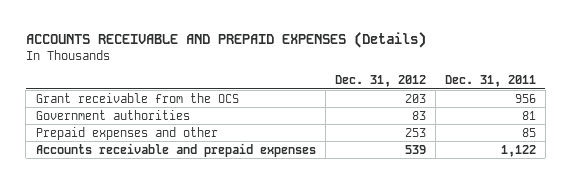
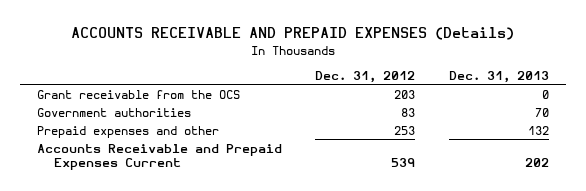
- | Dec. 31, 2012 | Dec. 31, 2011
+ | Dec. 31, 2012 | Dec. 31, 2013
- Accounts receivable and prepaid expenses | 539 | 1,122
+ Accounts Receivable and Prepaid Expenses Current | 539 | 202

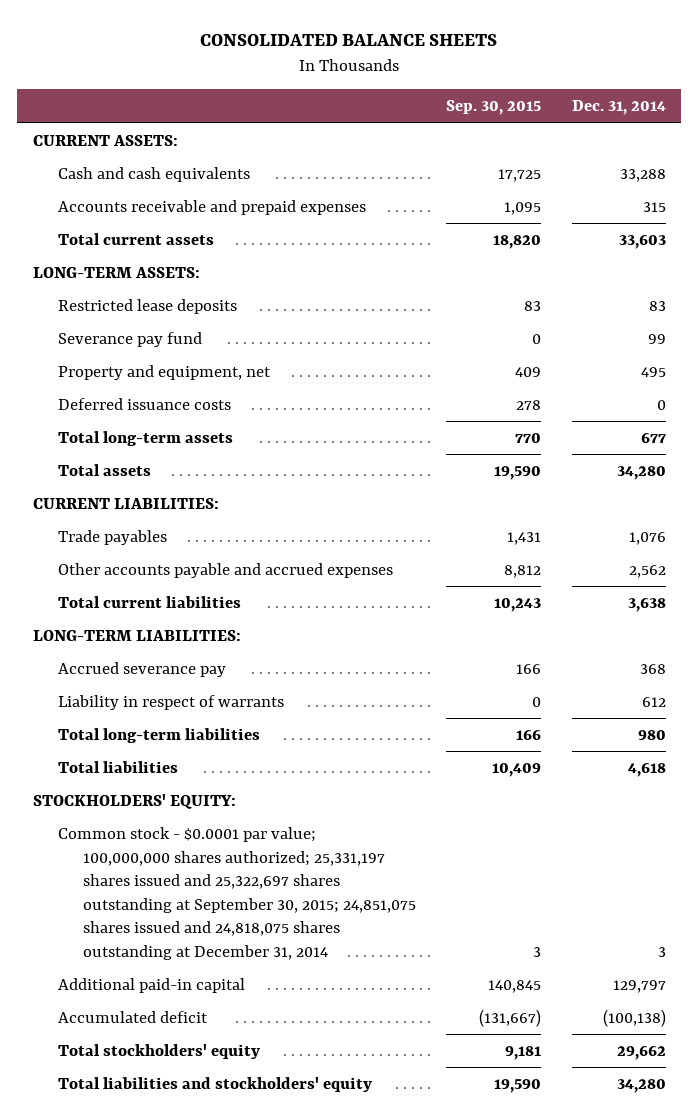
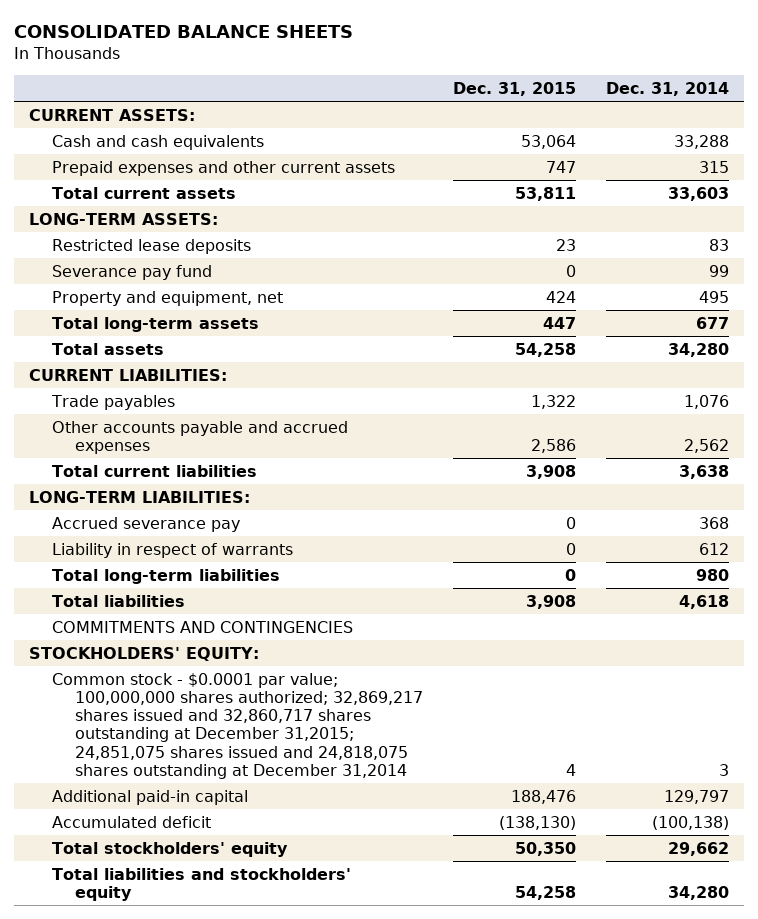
- | Sep. 30, 2015 | Dec. 31, 2014
+ | Dec. 31, 2015 | Dec. 31, 2014
- Accounts receivable and prepaid expenses | 1,095 | 315
+ Prepaid expenses and other current assets | 747 | 315
- Deferred issuance costs | 278 | 0
+ COMMITMENTS AND CONTINGENCIES
- Common stock - $0.0001 par value; 100,000,000 shares authorized; 25,331,197 shares issued and 25,322,697 shares outstanding at September 30, 2015; 24,851,075 shares issued and 24,818,075 shares outstanding at December 31, 2014 | 3 | 3
+ Common stock - $0.0001 par value; 100,000,000 shares authorized; 32,869,217 shares issued and 32,860,717 shares outstanding at December 31,2015; 24,851,075 shares issued and 24,818,075 shares outstanding at December 31,2014 | 4 | 3

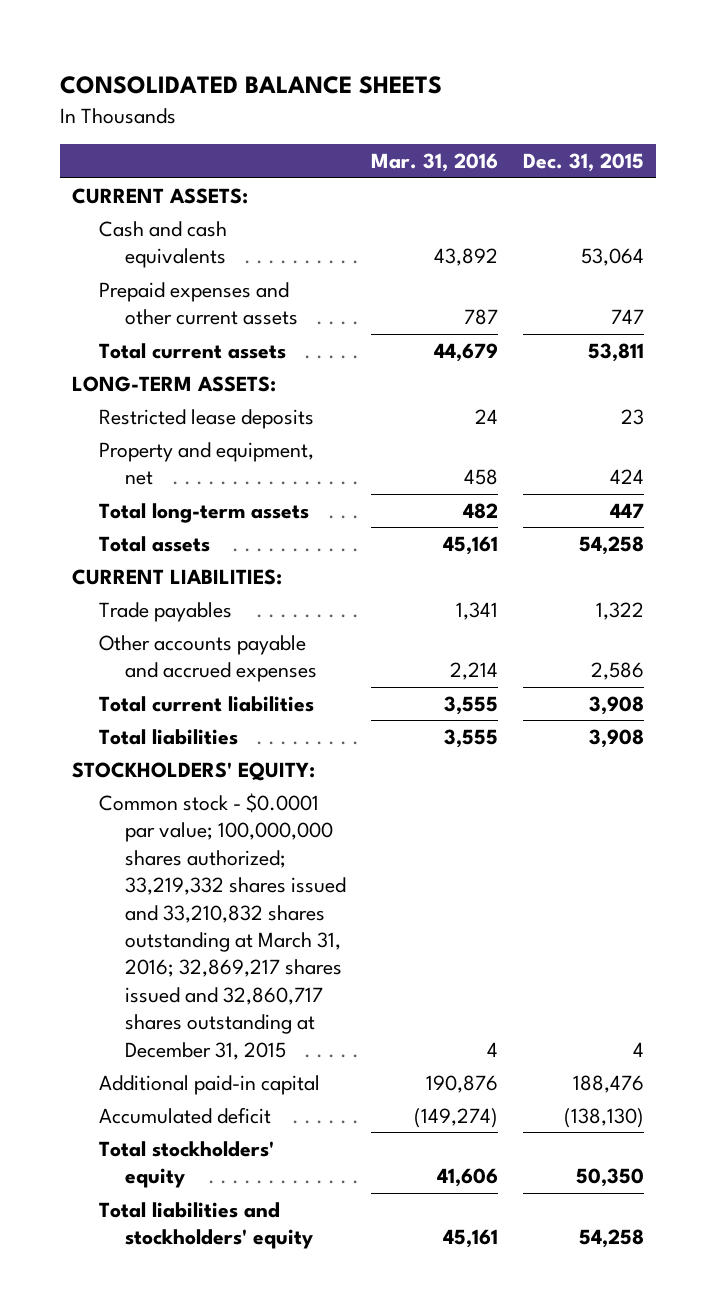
- | Dec. 31, 2015 | Dec. 31, 2014
+ | Mar. 31, 2016 | Dec. 31, 2015
- Severance pay fund | 0 | 99
- LONG-TERM LIABILITIES:
- Accrued severance pay | 0 | 368
- Liability in respect of warrants | 0 | 612
- Total long-term liabilities | 0 | 980
- COMMITMENTS AND CONTINGENCIES
- Common stock - $0.0001 par value; 100,000,000 shares authorized; 32,869,217 shares issued and 32,860,717 shares outstanding at December 31,2015; 24,851,075 shares issued and 24,818,075 shares outstanding at December 31,2014 | 4 | 3
+ Common stock - $0.0001 par value; 100,000,000 shares authorized; 33,219,332 shares issued and 33,210,832 shares outstanding at March 31, 2016; 32,869,217 shares issued and 32,860,717 shares outstanding at December 31, 2015 | 4 | 4

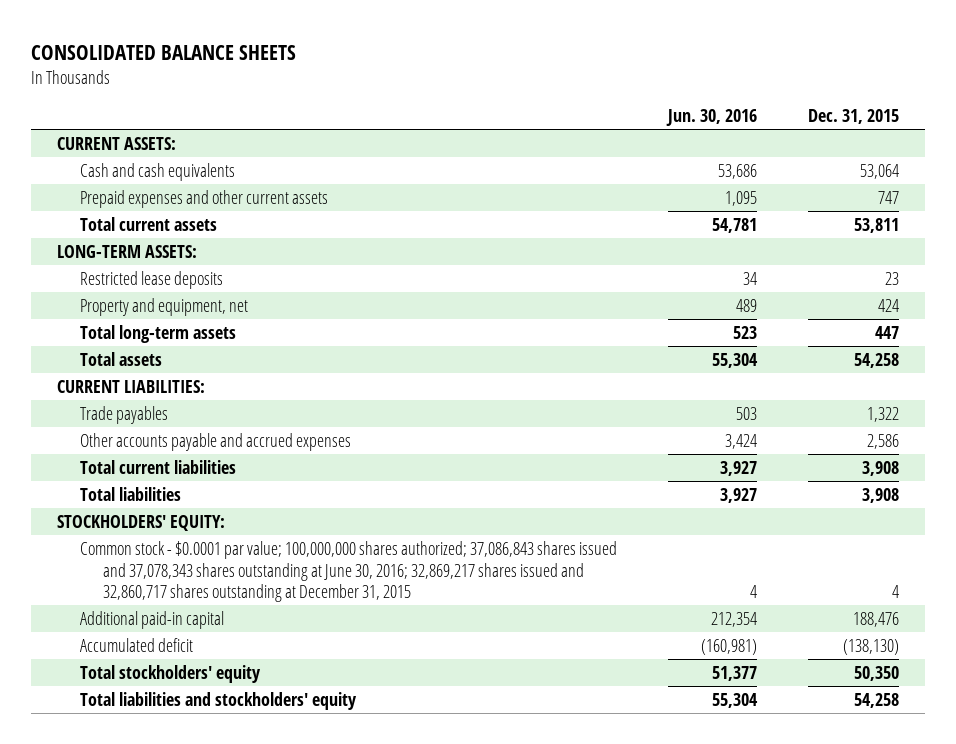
- | Mar. 31, 2016 | Dec. 31, 2015
+ | Jun. 30, 2016 | Dec. 31, 2015
- Common stock - $0.0001 par value; 100,000,000 shares authorized; 33,219,332 shares issued and 33,210,832 shares outstanding at March 31, 2016; 32,869,217 shares issued and 32,860,717 shares outstanding at December 31, 2015 | 4 | 4
+ Common stock - $0.0001 par value; 100,000,000 shares authorized; 37,086,843 shares issued and 37,078,343 shares outstanding at June 30, 2016; 32,869,217 shares issued and 32,860,717 shares outstanding at December 31, 2015 | 4 | 4

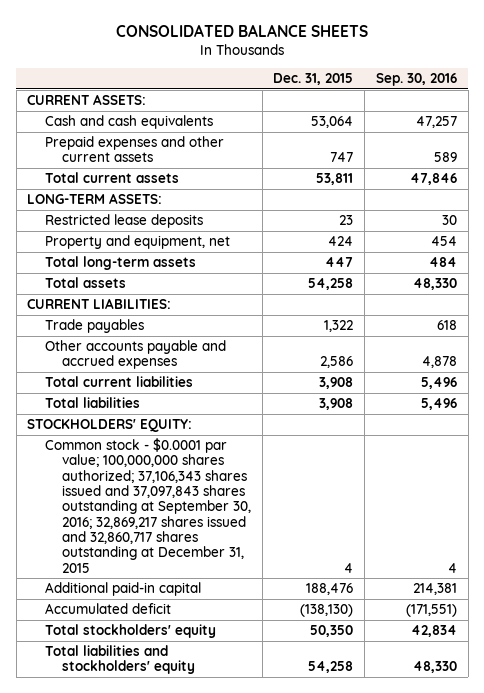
- | Jun. 30, 2016 | Dec. 31, 2015
+ | Dec. 31, 2015 | Sep. 30, 2016
- Common stock - $0.0001 par value; 100,000,000 shares authorized; 37,086,843 shares issued and 37,078,343 shares outstanding at June 30, 2016; 32,869,217 shares issued and 32,860,717 shares outstanding at December 31, 2015 | 4 | 4
+ Common stock - $0.0001 par value; 100,000,000 shares authorized; 37,106,343 shares issued and 37,097,843 shares outstanding at September 30, 2016; 32,869,217 shares issued and 32,860,717 shares outstanding at December 31, 2015 | 4 | 4

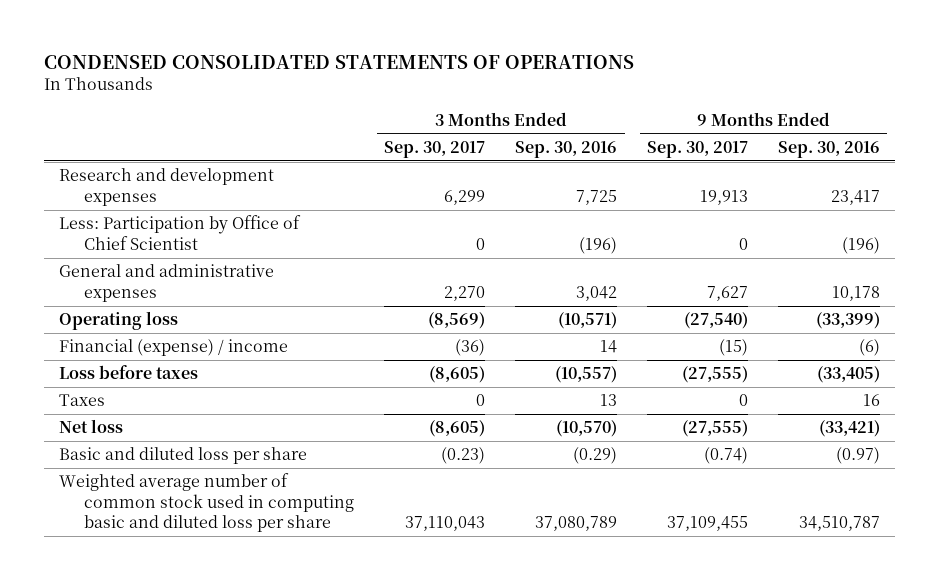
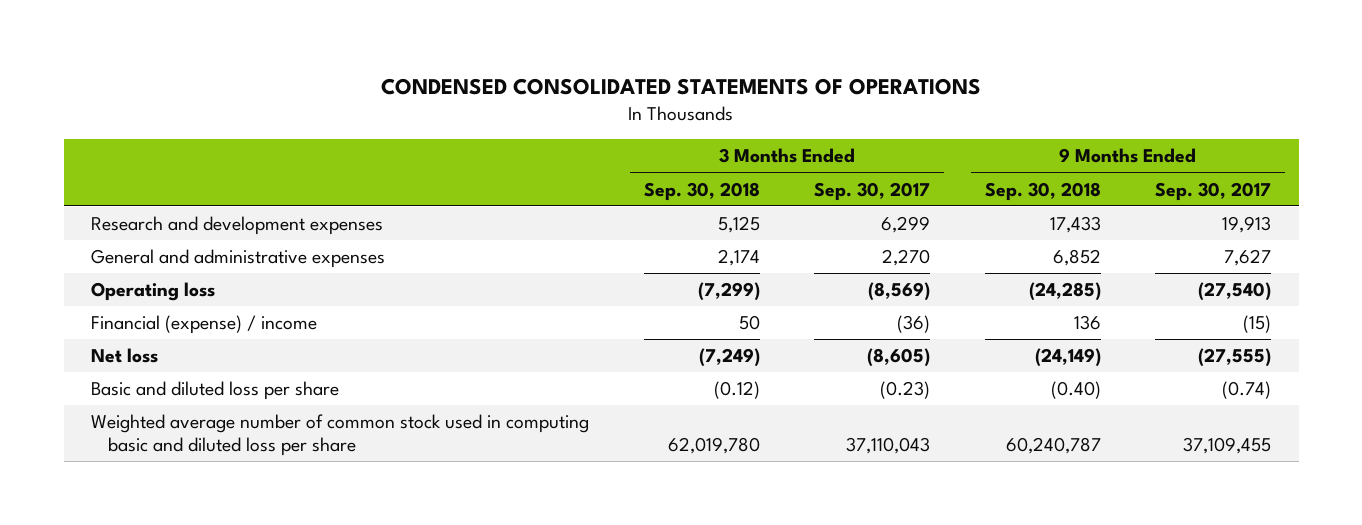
- | 3 Months Ended Sep. 30, 2017 | 3 Months Ended Sep. 30, 2016 | 9 Months Ended Sep. 30, 2017 | 9 Months Ended Sep. 30, 2016
+ | 3 Months Ended Sep. 30, 2018 | 3 Months Ended Sep. 30, 2017 | 9 Months Ended Sep. 30, 2018 | 9 Months Ended Sep. 30, 2017
- Less: Participation by Office of Chief Scientist | 0 | (196) | 0 | (196)
- Loss before taxes | (8,605) | (10,557) | (27,555) | (33,405)
- Taxes | 0 | 13 | 0 | 16

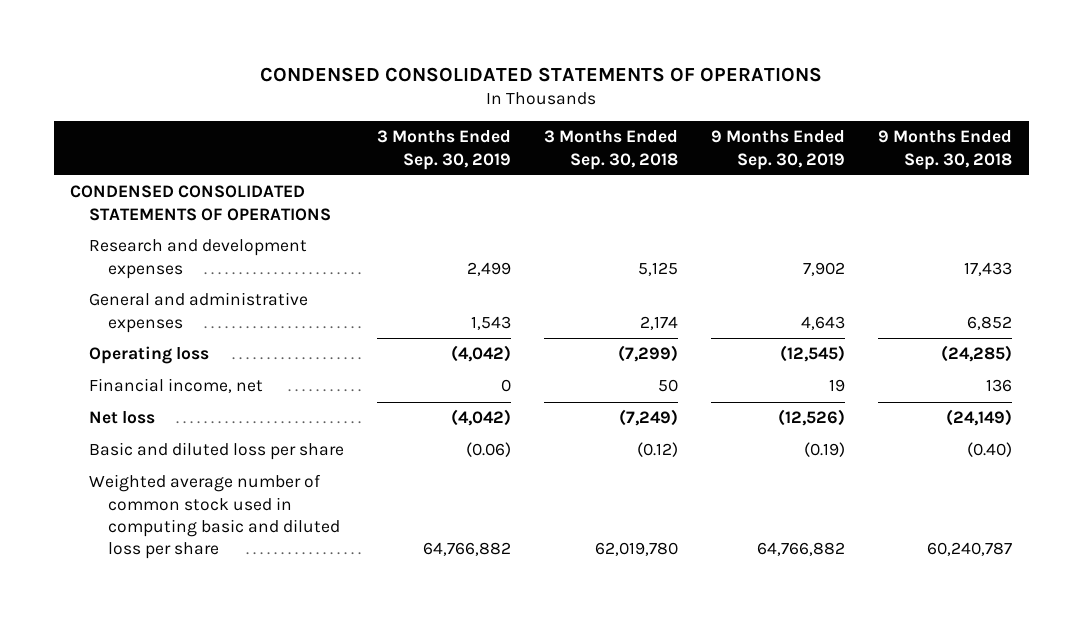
- | 3 Months Ended Sep. 30, 2018 | 3 Months Ended Sep. 30, 2017 | 9 Months Ended Sep. 30, 2018 | 9 Months Ended Sep. 30, 2017
+ | 3 Months Ended Sep. 30, 2019 | 3 Months Ended Sep. 30, 2018 | 9 Months Ended Sep. 30, 2019 | 9 Months Ended Sep. 30, 2018
+ CONDENSED CONSOLIDATED STATEMENTS OF OPERATIONS
- Financial (expense) / income | 50 | (36) | 136 | (15)
+ Financial income, net | 0 | 50 | 19 | 136

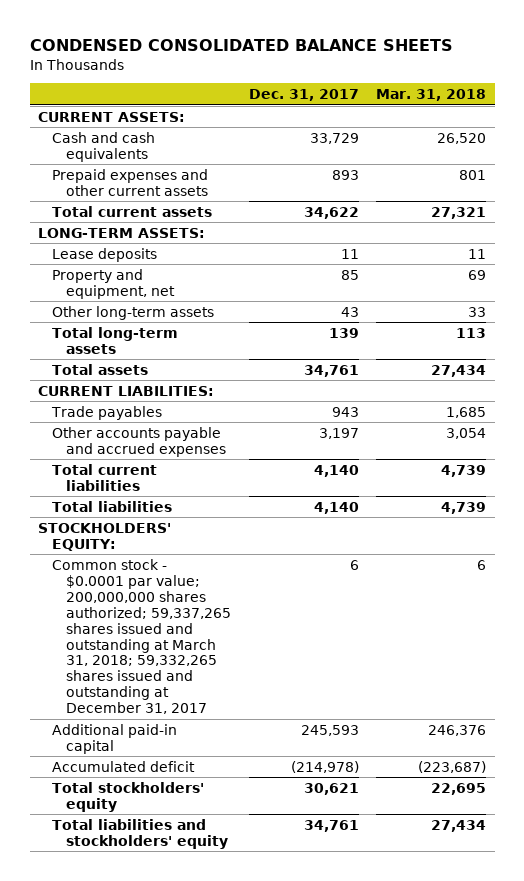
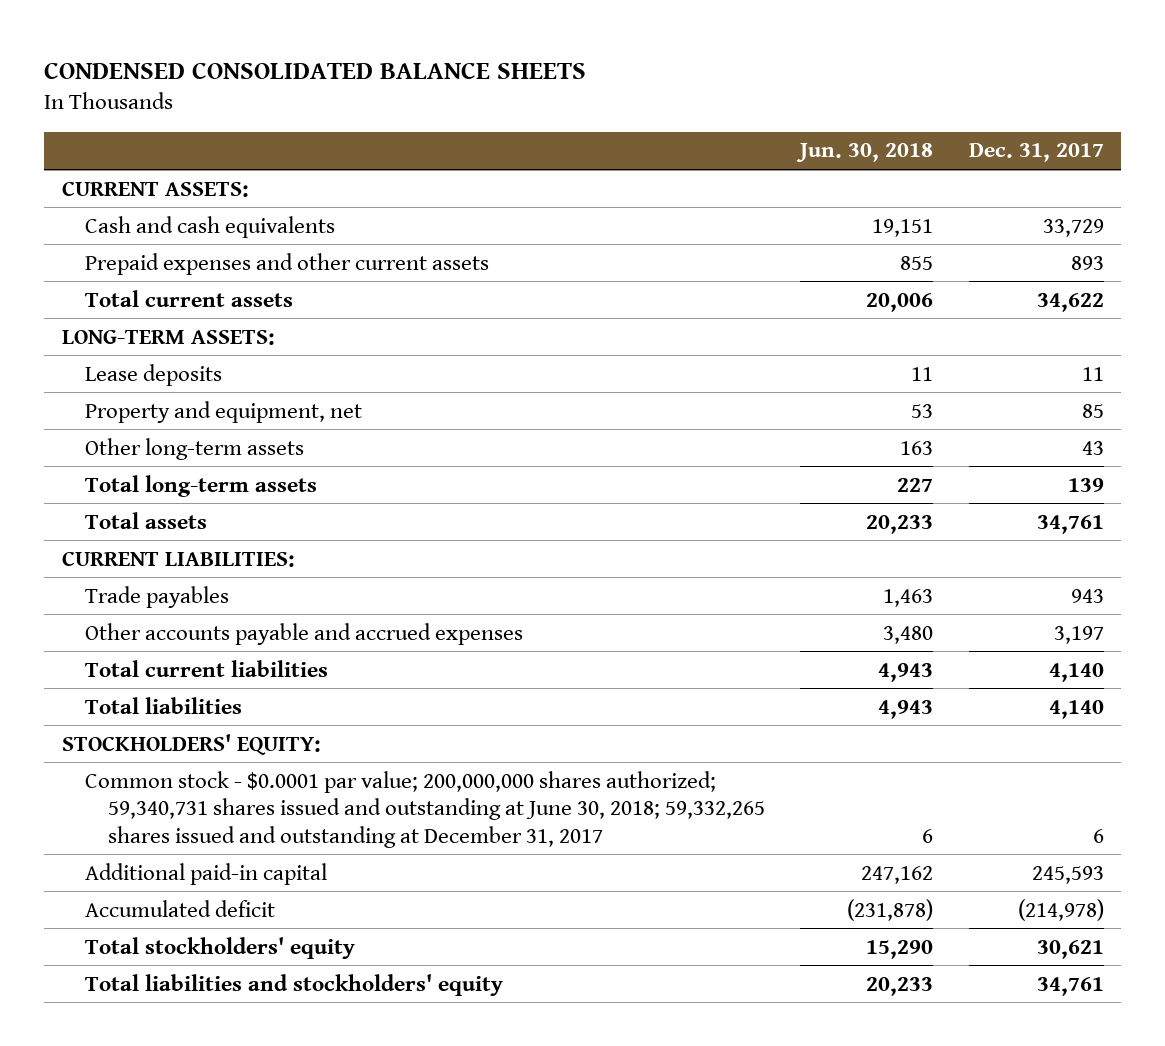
- | Dec. 31, 2017 | Mar. 31, 2018
+ | Jun. 30, 2018 | Dec. 31, 2017
- Common stock - $0.0001 par value; 200,000,000 shares authorized; 59,337,265 shares issued and outstanding at March 31, 2018; 59,332,265 shares issued and outstanding at December 31, 2017 | 6 | 6
+ Common stock - $0.0001 par value; 200,000,000 shares authorized; 59,340,731 shares issued and outstanding at June 30, 2018; 59,332,265 shares issued and outstanding at December 31, 2017 | 6 | 6

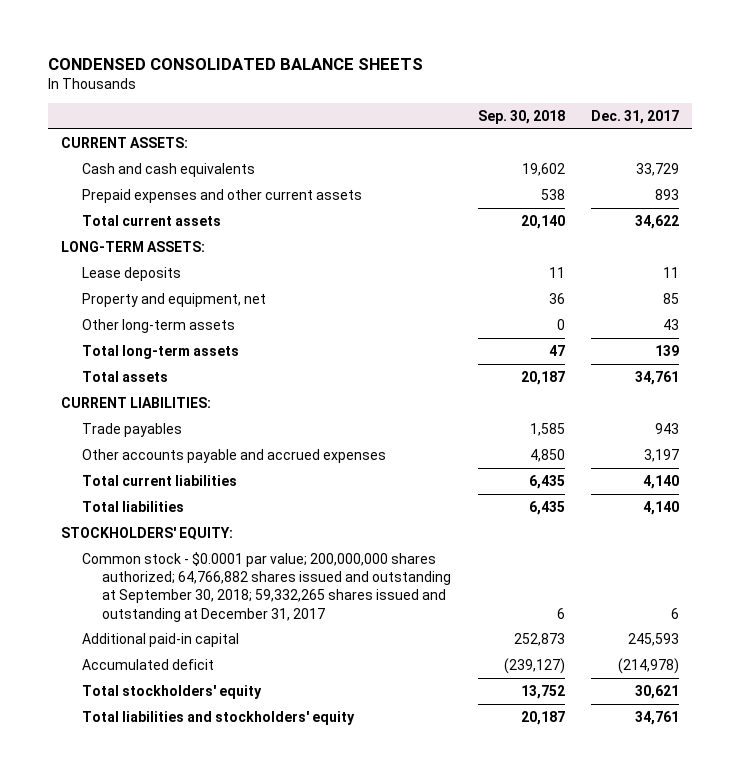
- | Jun. 30, 2018 | Dec. 31, 2017
+ | Sep. 30, 2018 | Dec. 31, 2017
- Common stock - $0.0001 par value; 200,000,000 shares authorized; 59,340,731 shares issued and outstanding at June 30, 2018; 59,332,265 shares issued and outstanding at December 31, 2017 | 6 | 6
+ Common stock - $0.0001 par value; 200,000,000 shares authorized; 64,766,882 shares issued and outstanding at September 30, 2018; 59,332,265 shares issued and outstanding at December 31, 2017 | 6 | 6

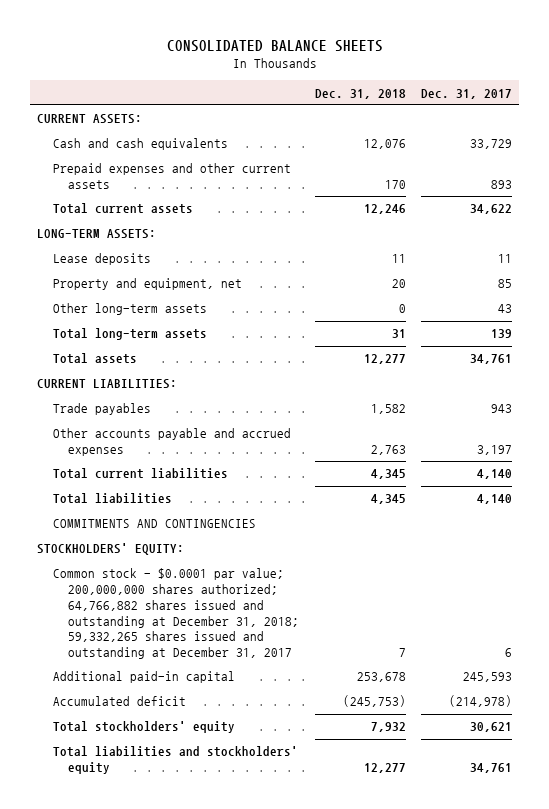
- CONDENSED CONSOLIDATED BALANCE SHEETS
+ CONSOLIDATED BALANCE SHEETS
- | Sep. 30, 2018 | Dec. 31, 2017
+ | Dec. 31, 2018 | Dec. 31, 2017
+ COMMITMENTS AND CONTINGENCIES
- Common stock - $0.0001 par value; 200,000,000 shares authorized; 64,766,882 shares issued and outstanding at September 30, 2018; 59,332,265 shares issued and outstanding at December 31, 2017 | 6 | 6
+ Common stock - $0.0001 par value; 200,000,000 shares authorized; 64,766,882 shares issued and outstanding at December 31, 2018; 59,332,265 shares issued and outstanding at December 31, 2017 | 7 | 6

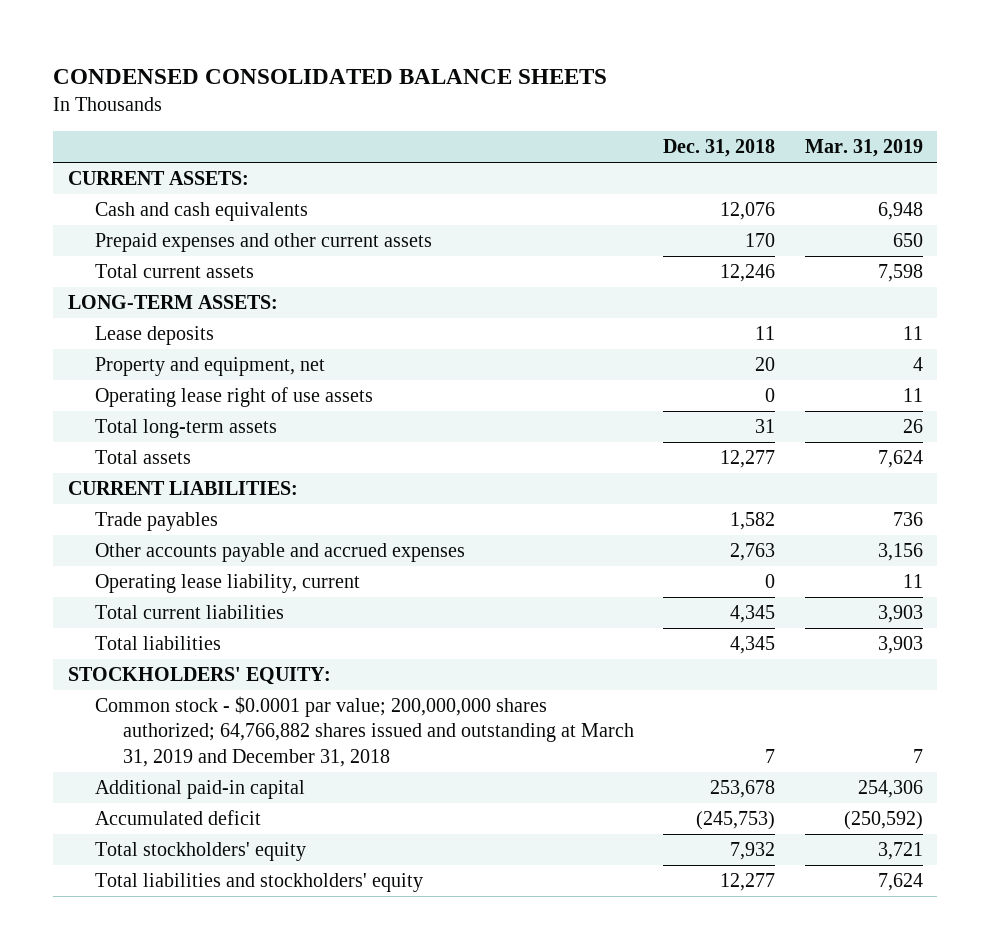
- CONSOLIDATED BALANCE SHEETS
+ CONDENSED CONSOLIDATED BALANCE SHEETS
- | Dec. 31, 2018 | Dec. 31, 2017
+ | Dec. 31, 2018 | Mar. 31, 2019
- Other long-term assets | 0 | 43
+ Operating lease right of use assets | 0 | 11
+ Operating lease liability, current | 0 | 11
- COMMITMENTS AND CONTINGENCIES
- Common stock - $0.0001 par value; 200,000,000 shares authorized; 64,766,882 shares issued and outstanding at December 31, 2018; 59,332,265 shares issued and outstanding at December 31, 2017 | 7 | 6
+ Common stock - $0.0001 par value; 200,000,000 shares authorized; 64,766,882 shares issued and outstanding at March 31, 2019 and December 31, 2018 | 7 | 7

